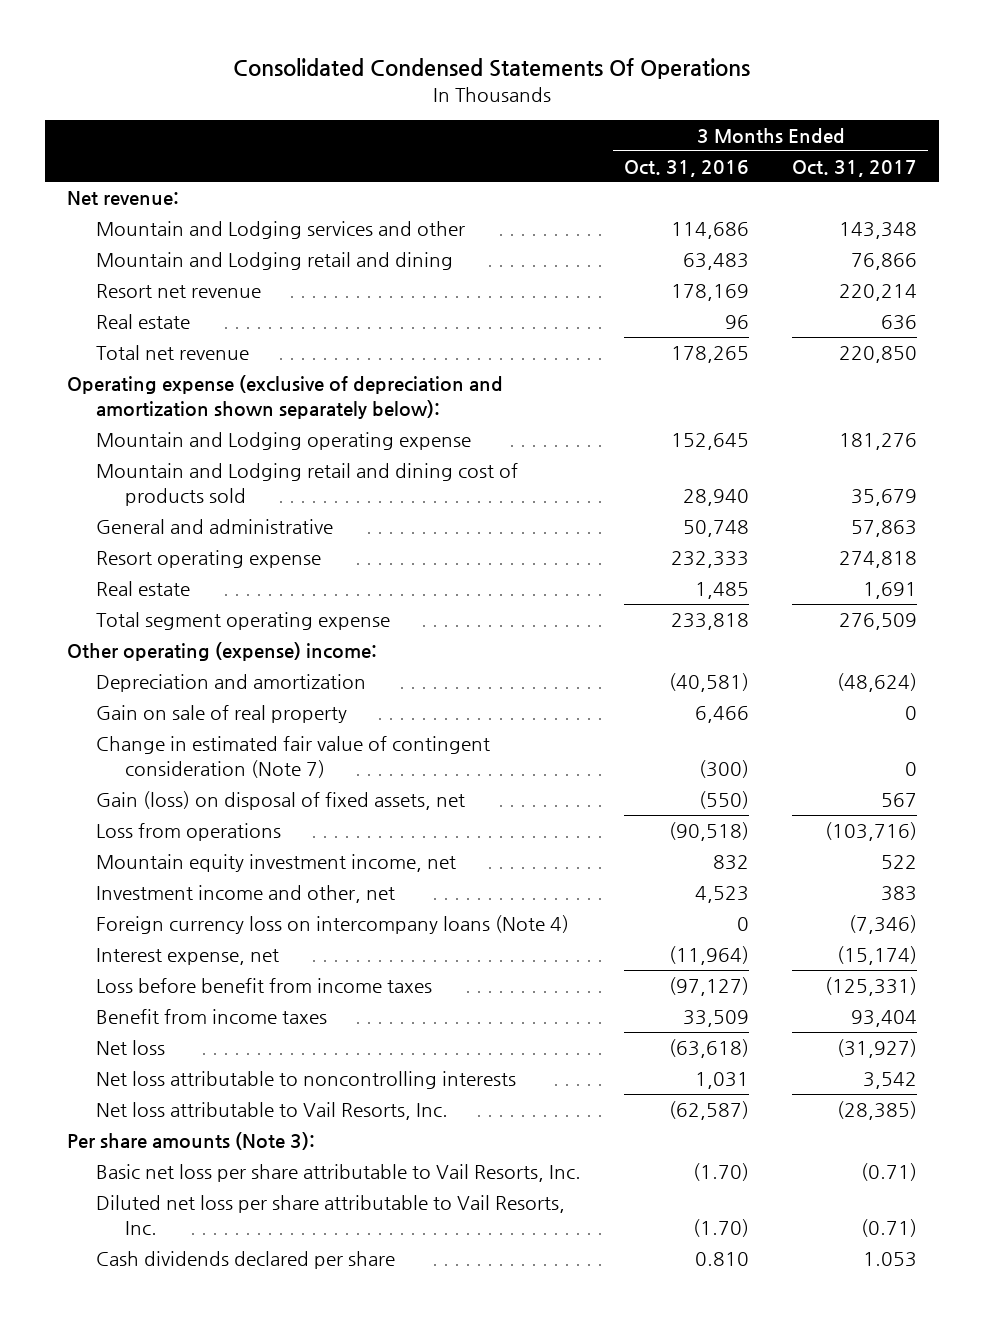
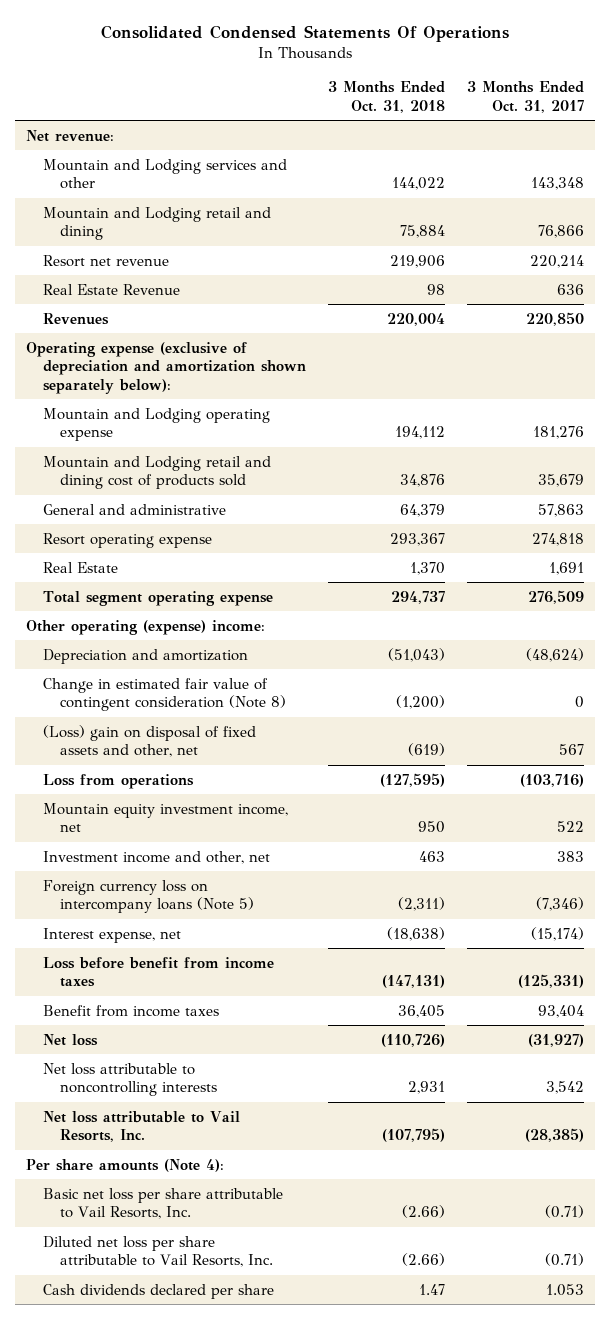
- | 3 Months Ended Oct. 31, 2016 | 3 Months Ended Oct. 31, 2017
+ | 3 Months Ended Oct. 31, 2018 | 3 Months Ended Oct. 31, 2017
- Real estate | 96 | 636
- Total net revenue | 178,265 | 220,850
+ Real Estate Revenue | 98 | 636
+ Revenues | 220,004 | 220,850
- Real estate | 1,485 | 1,691
+ Real Estate | 1,370 | 1,691
- Gain on sale of real property | 6,466 | 0
- Change in estimated fair value of contingent consideration (Note 7) | (300) | 0
- Gain (loss) on disposal of fixed assets, net | (550) | 567
+ Change in estimated fair value of contingent consideration (Note 8) | (1,200) | 0
+ (Loss) gain on disposal of fixed assets and other, net | (619) | 567
- Foreign currency loss on intercompany loans (Note 4) | 0 | (7,346)
+ Foreign currency loss on intercompany loans (Note 5) | (2,311) | (7,346)
- Per share amounts (Note 3):
+ Per share amounts (Note 4):

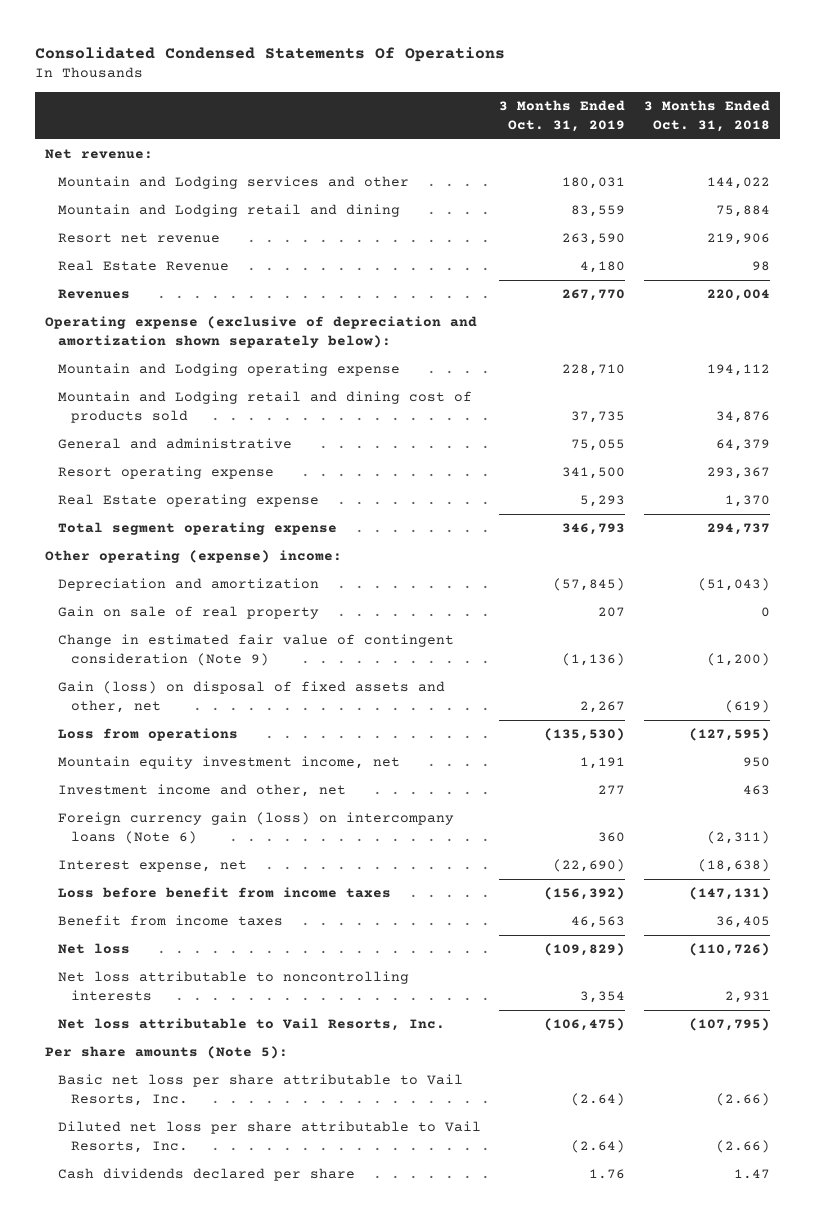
- | 3 Months Ended Oct. 31, 2018 | 3 Months Ended Oct. 31, 2017
+ | 3 Months Ended Oct. 31, 2019 | 3 Months Ended Oct. 31, 2018
- Real Estate | 1,370 | 1,691
+ Real Estate operating expense | 5,293 | 1,370
- Change in estimated fair value of contingent consideration (Note 8) | (1,200) | 0
- (Loss) gain on disposal of fixed assets and other, net | (619) | 567
+ Gain on sale of real property | 207 | 0
+ Change in estimated fair value of contingent consideration (Note 9) | (1,136) | (1,200)
+ Gain (loss) on disposal of fixed assets and other, net | 2,267 | (619)
- Foreign currency loss on intercompany loans (Note 5) | (2,311) | (7,346)
+ Foreign currency gain (loss) on intercompany loans (Note 6) | 360 | (2,311)
- Per share amounts (Note 4):
+ Per share amounts (Note 5):

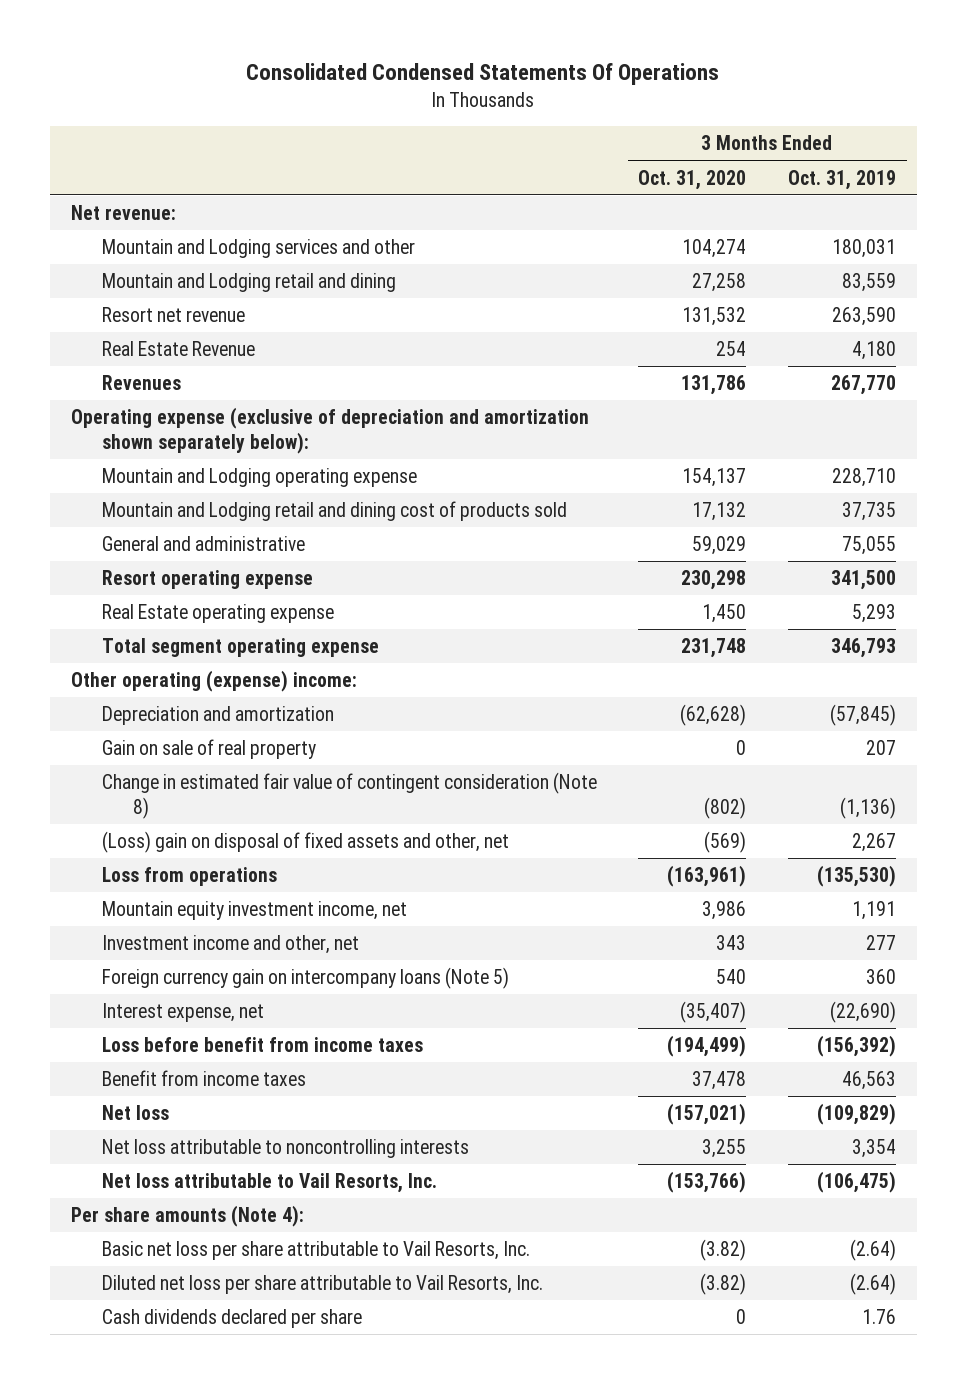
- | 3 Months Ended Oct. 31, 2019 | 3 Months Ended Oct. 31, 2018
+ | 3 Months Ended Oct. 31, 2020 | 3 Months Ended Oct. 31, 2019
- Change in estimated fair value of contingent consideration (Note 9) | (1,136) | (1,200)
- Gain (loss) on disposal of fixed assets and other, net | 2,267 | (619)
+ Change in estimated fair value of contingent consideration (Note 8) | (802) | (1,136)
+ (Loss) gain on disposal of fixed assets and other, net | (569) | 2,267
- Foreign currency gain (loss) on intercompany loans (Note 6) | 360 | (2,311)
+ Foreign currency gain on intercompany loans (Note 5) | 540 | 360
- Per share amounts (Note 5):
+ Per share amounts (Note 4):

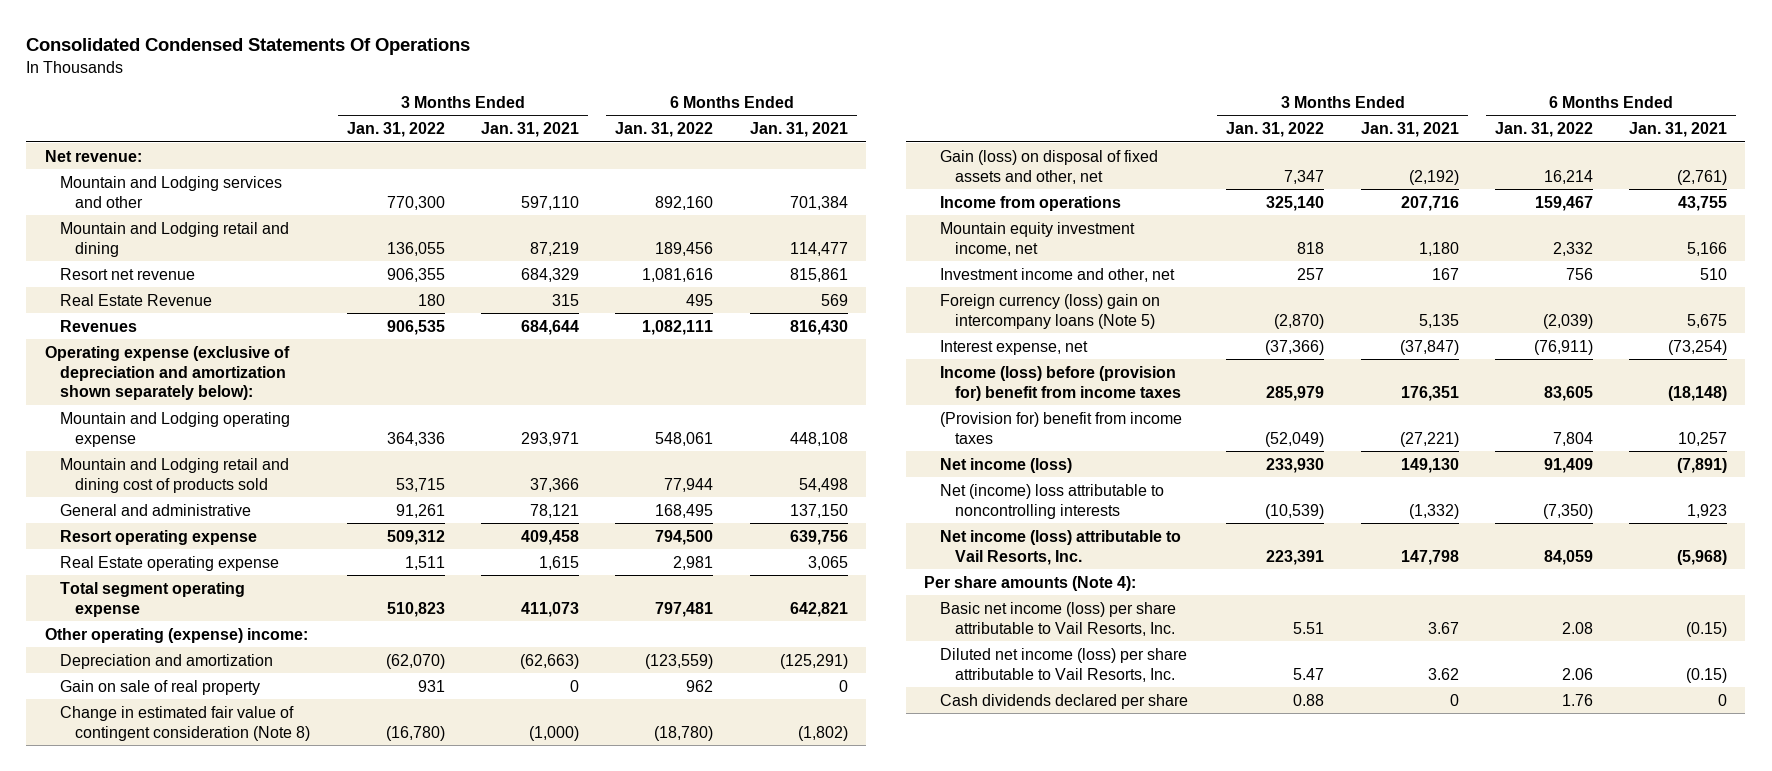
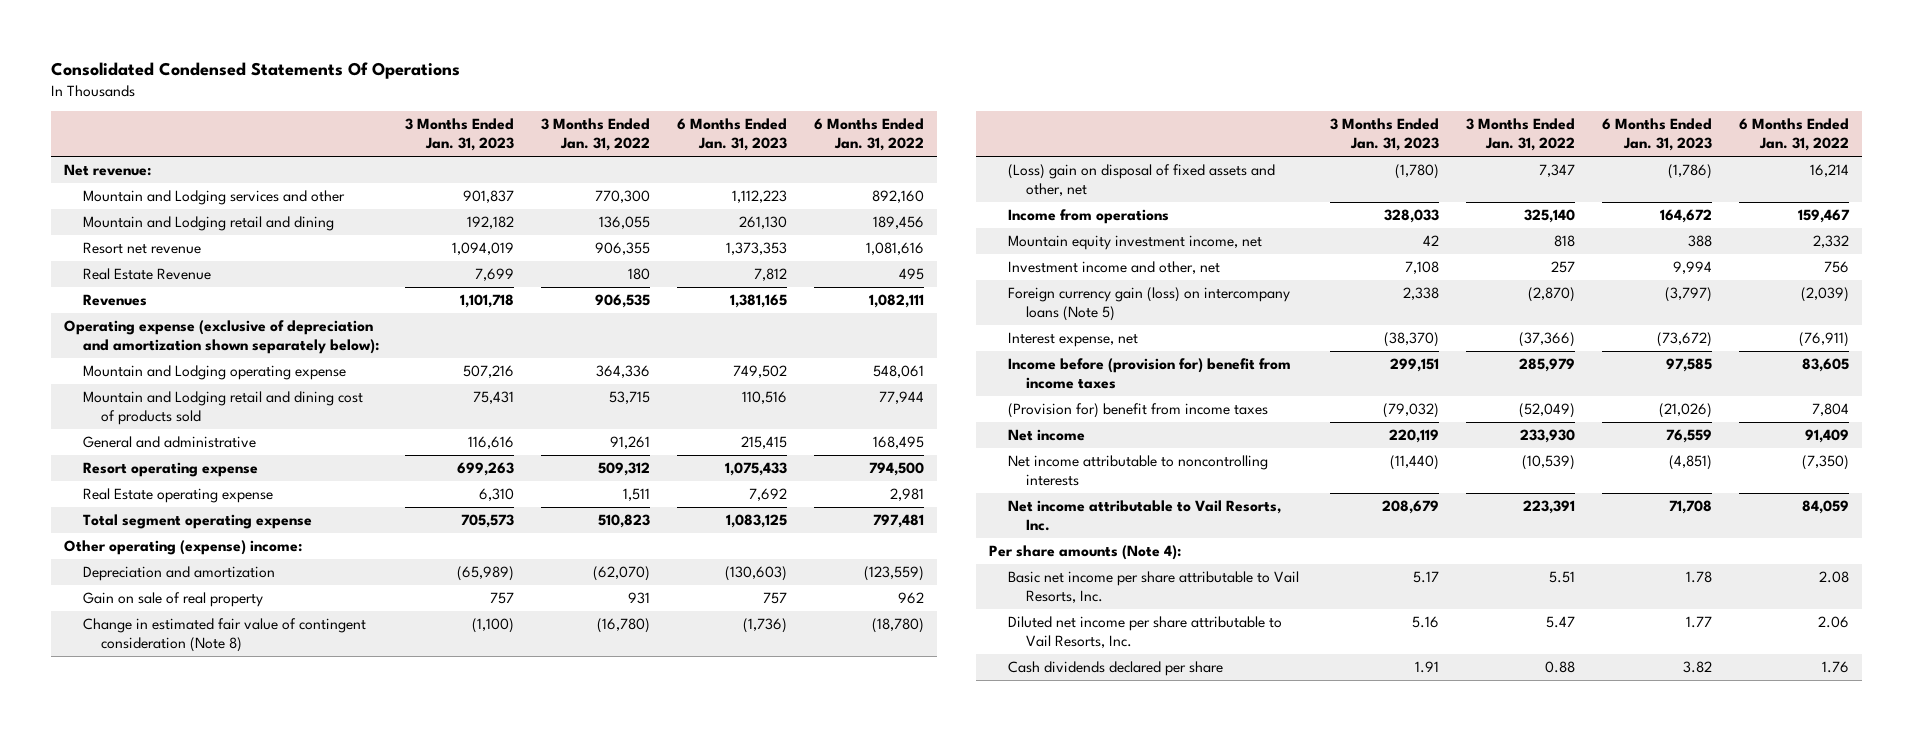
- | 3 Months Ended Jan. 31, 2022 | 3 Months Ended Jan. 31, 2021 | 6 Months Ended Jan. 31, 2022 | 6 Months Ended Jan. 31, 2021
+ | 3 Months Ended Jan. 31, 2023 | 3 Months Ended Jan. 31, 2022 | 6 Months Ended Jan. 31, 2023 | 6 Months Ended Jan. 31, 2022
- Gain (loss) on disposal of fixed assets and other, net | 7,347 | (2,192) | 16,214 | (2,761)
+ (Loss) gain on disposal of fixed assets and other, net | (1,780) | 7,347 | (1,786) | 16,214
- Foreign currency (loss) gain on intercompany loans (Note 5) | (2,870) | 5,135 | (2,039) | 5,675
+ Foreign currency gain (loss) on intercompany loans (Note 5) | 2,338 | (2,870) | (3,797) | (2,039)
- Income (loss) before (provision for) benefit from income taxes | 285,979 | 176,351 | 83,605 | (18,148)
+ Income before (provision for) benefit from income taxes | 299,151 | 285,979 | 97,585 | 83,605
- Net income (loss) | 233,930 | 149,130 | 91,409 | (7,891)
- Net (income) loss attributable to noncontrolling interests | (10,539) | (1,332) | (7,350) | 1,923
- Net income (loss) attributable to Vail Resorts, Inc. | 223,391 | 147,798 | 84,059 | (5,968)
+ Net income | 220,119 | 233,930 | 76,559 | 91,409
+ Net income attributable to noncontrolling interests | (11,440) | (10,539) | (4,851) | (7,350)
+ Net income attributable to Vail Resorts, Inc. | 208,679 | 223,391 | 71,708 | 84,059
- Basic net income (loss) per share attributable to Vail Resorts, Inc. | 5.51 | 3.67 | 2.08 | (0.15)
- Diluted net income (loss) per share attributable to Vail Resorts, Inc. | 5.47 | 3.62 | 2.06 | (0.15)
+ Basic net income per share attributable to Vail Resorts, Inc. | 5.17 | 5.51 | 1.78 | 2.08
+ Diluted net income per share attributable to Vail Resorts, Inc. | 5.16 | 5.47 | 1.77 | 2.06

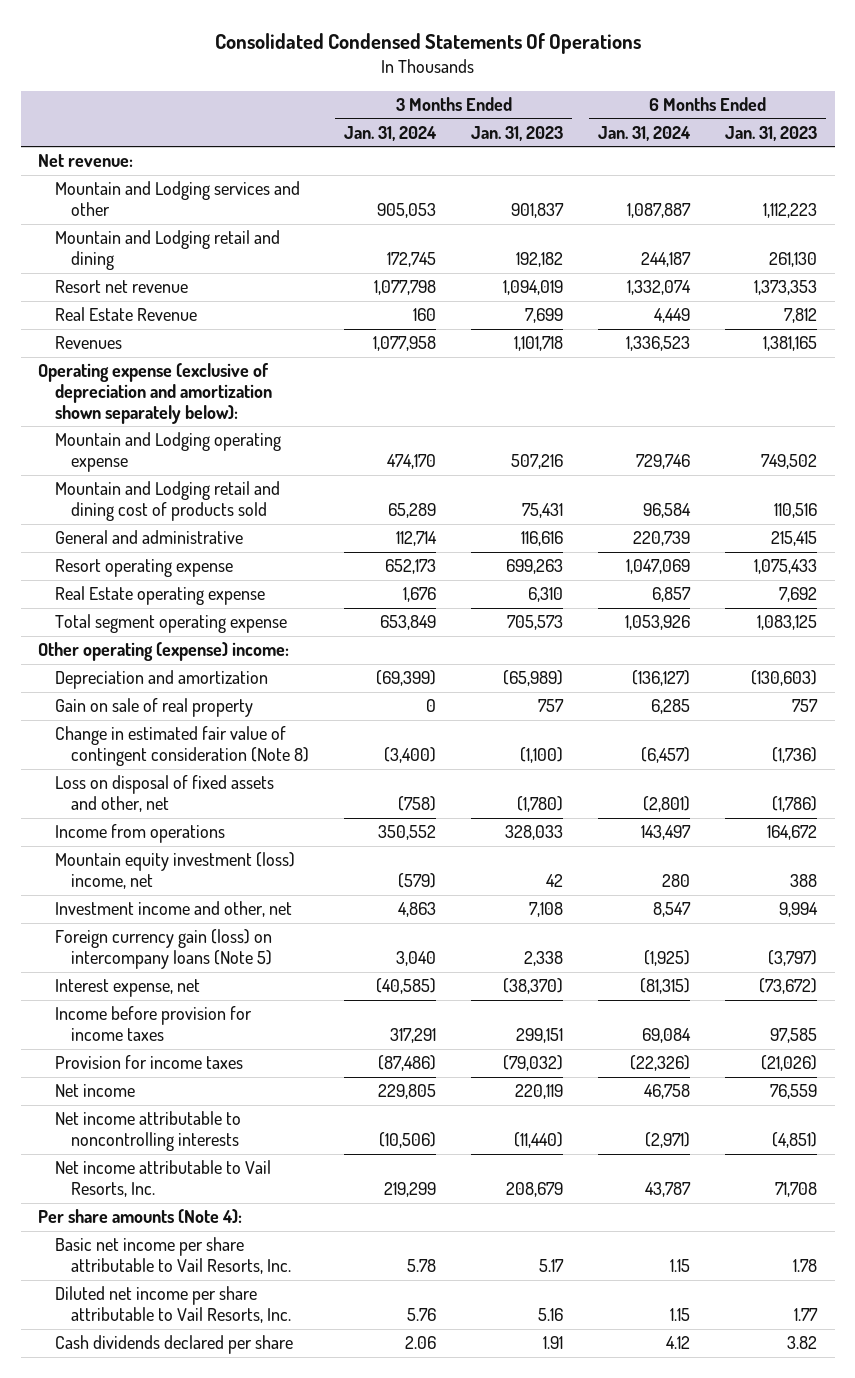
- | 3 Months Ended Jan. 31, 2023 | 3 Months Ended Jan. 31, 2022 | 6 Months Ended Jan. 31, 2023 | 6 Months Ended Jan. 31, 2022
+ | 3 Months Ended Jan. 31, 2024 | 3 Months Ended Jan. 31, 2023 | 6 Months Ended Jan. 31, 2024 | 6 Months Ended Jan. 31, 2023
- (Loss) gain on disposal of fixed assets and other, net | (1,780) | 7,347 | (1,786) | 16,214
+ Loss on disposal of fixed assets and other, net | (758) | (1,780) | (2,801) | (1,786)
- Mountain equity investment income, net | 42 | 818 | 388 | 2,332
+ Mountain equity investment (loss) income, net | (579) | 42 | 280 | 388
- Income before (provision for) benefit from income taxes | 299,151 | 285,979 | 97,585 | 83,605
- (Provision for) benefit from income taxes | (79,032) | (52,049) | (21,026) | 7,804
+ Income before provision for income taxes | 317,291 | 299,151 | 69,084 | 97,585
+ Provision for income taxes | (87,486) | (79,032) | (22,326) | (21,026)

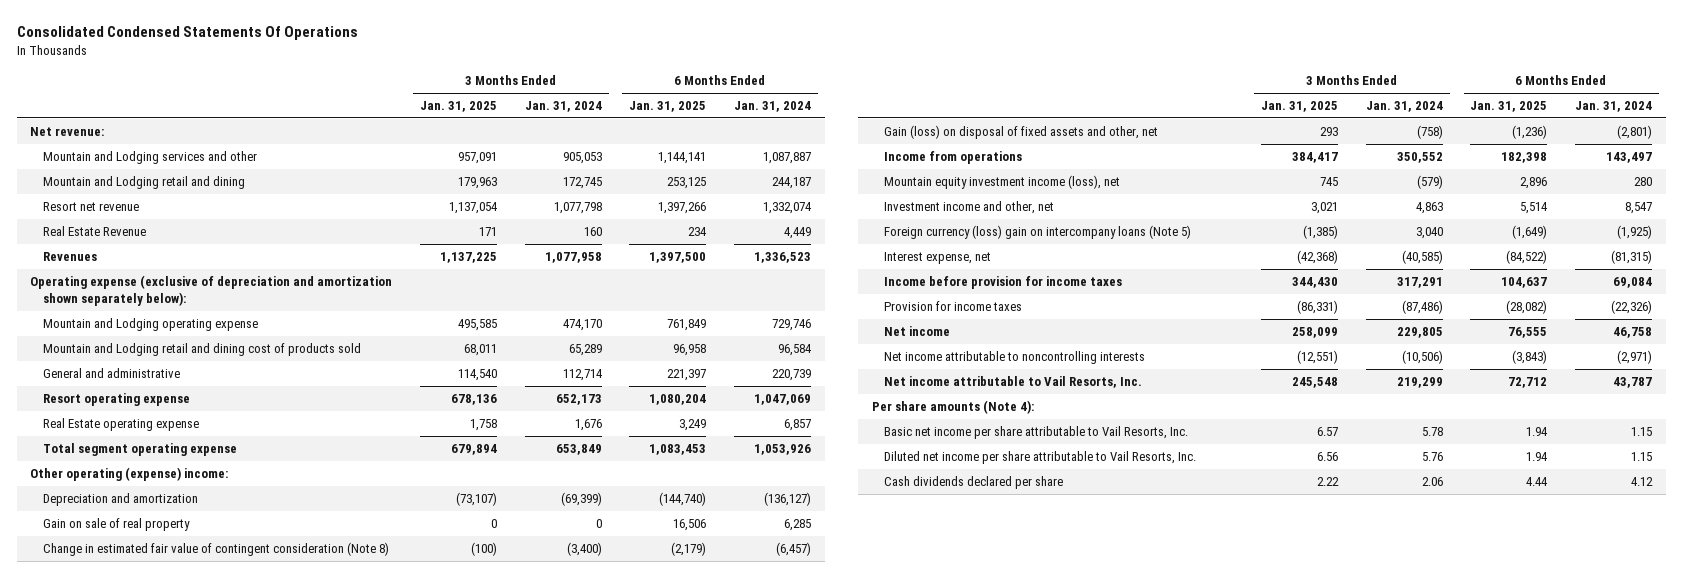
- | 3 Months Ended Jan. 31, 2024 | 3 Months Ended Jan. 31, 2023 | 6 Months Ended Jan. 31, 2024 | 6 Months Ended Jan. 31, 2023
+ | 3 Months Ended Jan. 31, 2025 | 3 Months Ended Jan. 31, 2024 | 6 Months Ended Jan. 31, 2025 | 6 Months Ended Jan. 31, 2024
- Loss on disposal of fixed assets and other, net | (758) | (1,780) | (2,801) | (1,786)
+ Gain (loss) on disposal of fixed assets and other, net | 293 | (758) | (1,236) | (2,801)
- Mountain equity investment (loss) income, net | (579) | 42 | 280 | 388
+ Mountain equity investment income (loss), net | 745 | (579) | 2,896 | 280
- Foreign currency gain (loss) on intercompany loans (Note 5) | 3,040 | 2,338 | (1,925) | (3,797)
+ Foreign currency (loss) gain on intercompany loans (Note 5) | (1,385) | 3,040 | (1,649) | (1,925)

